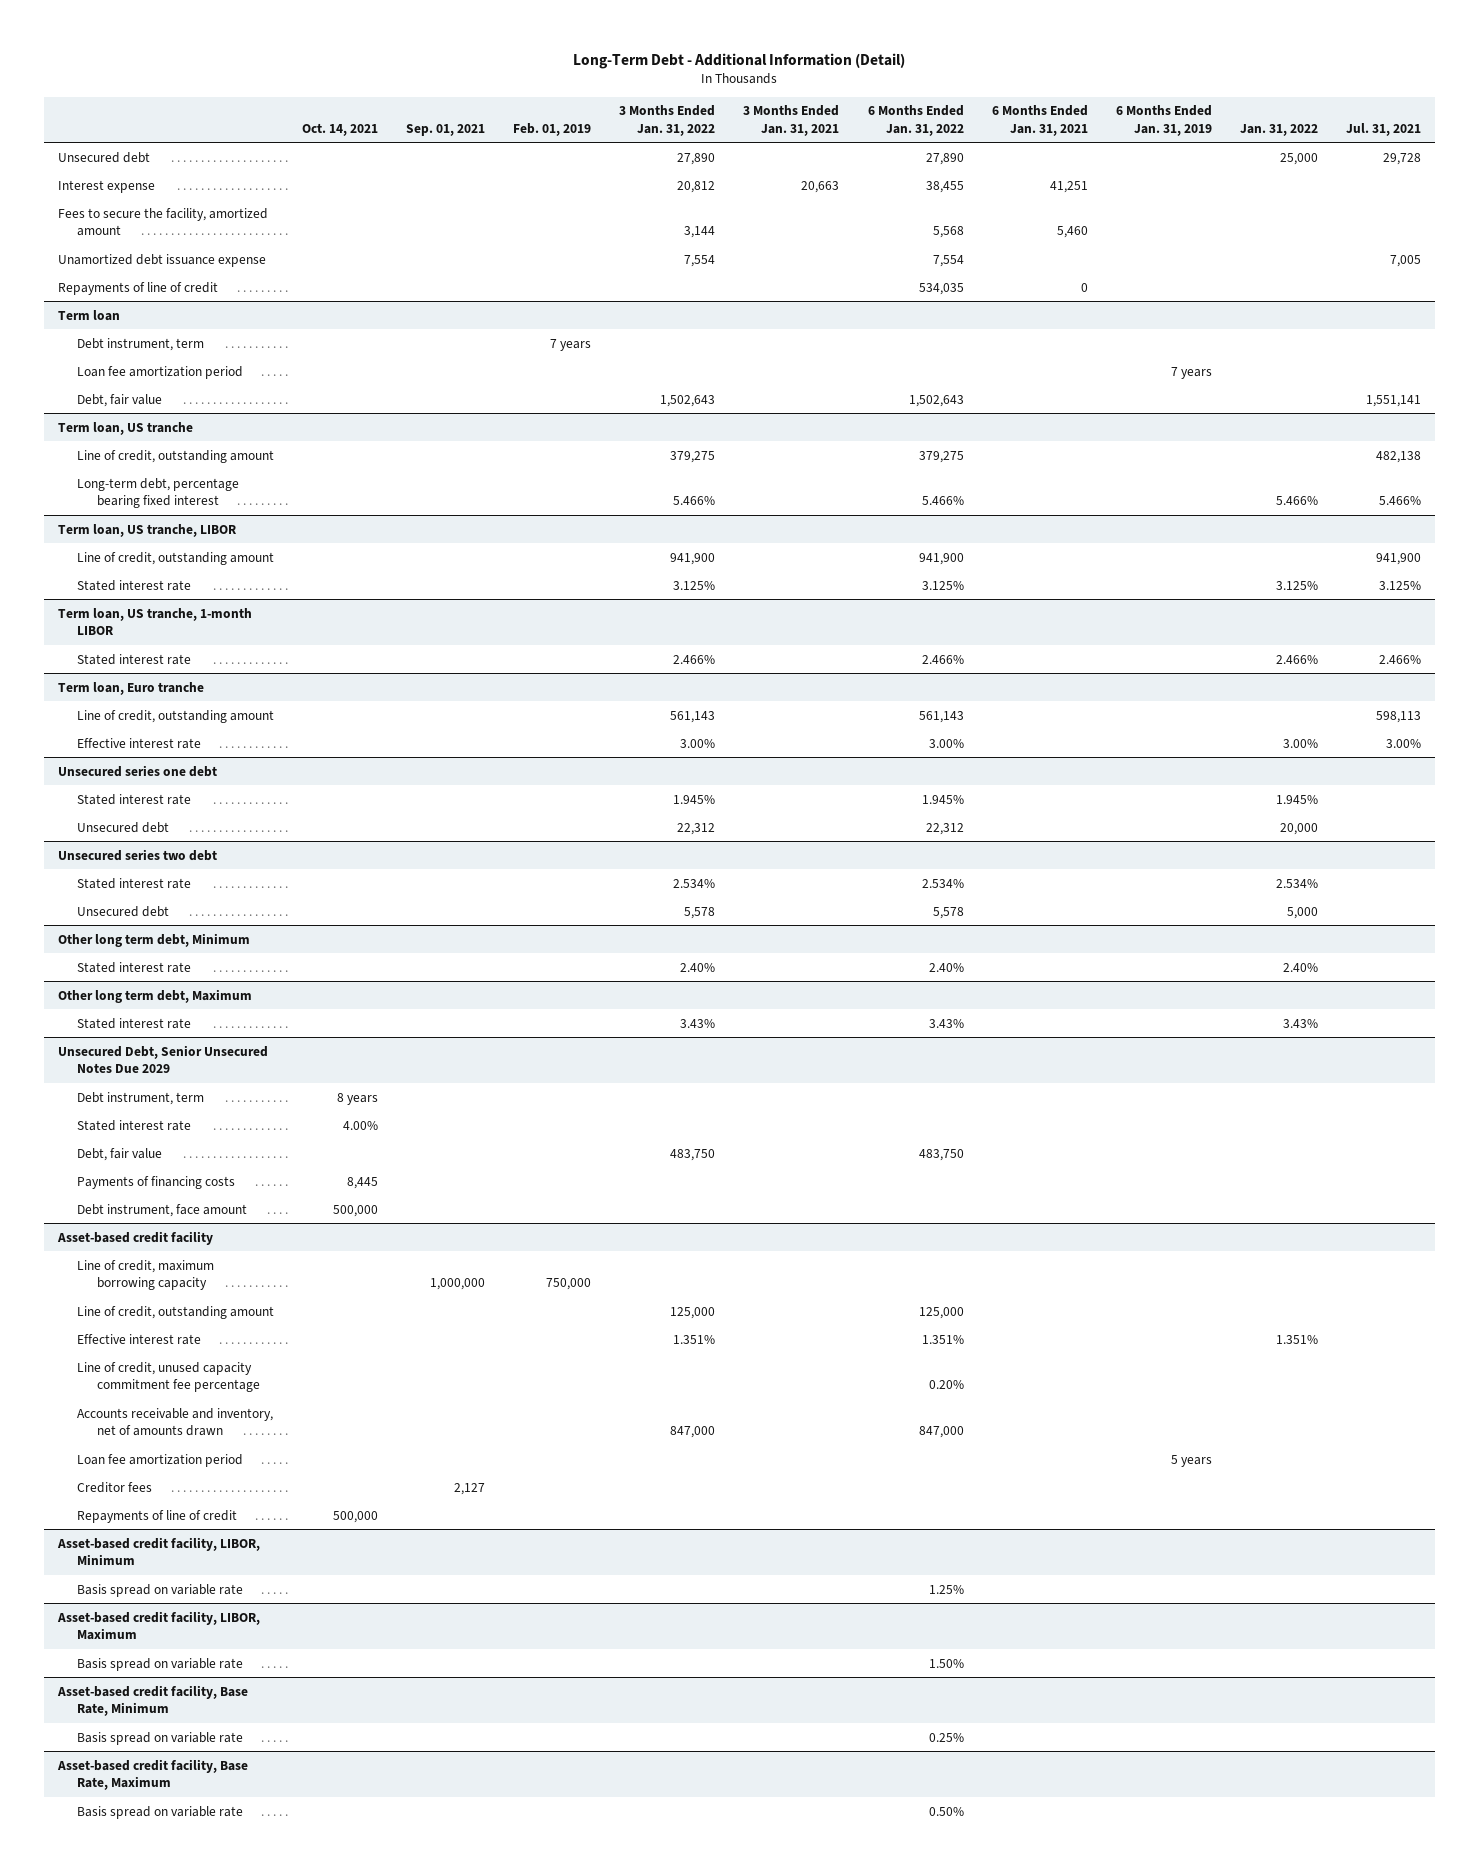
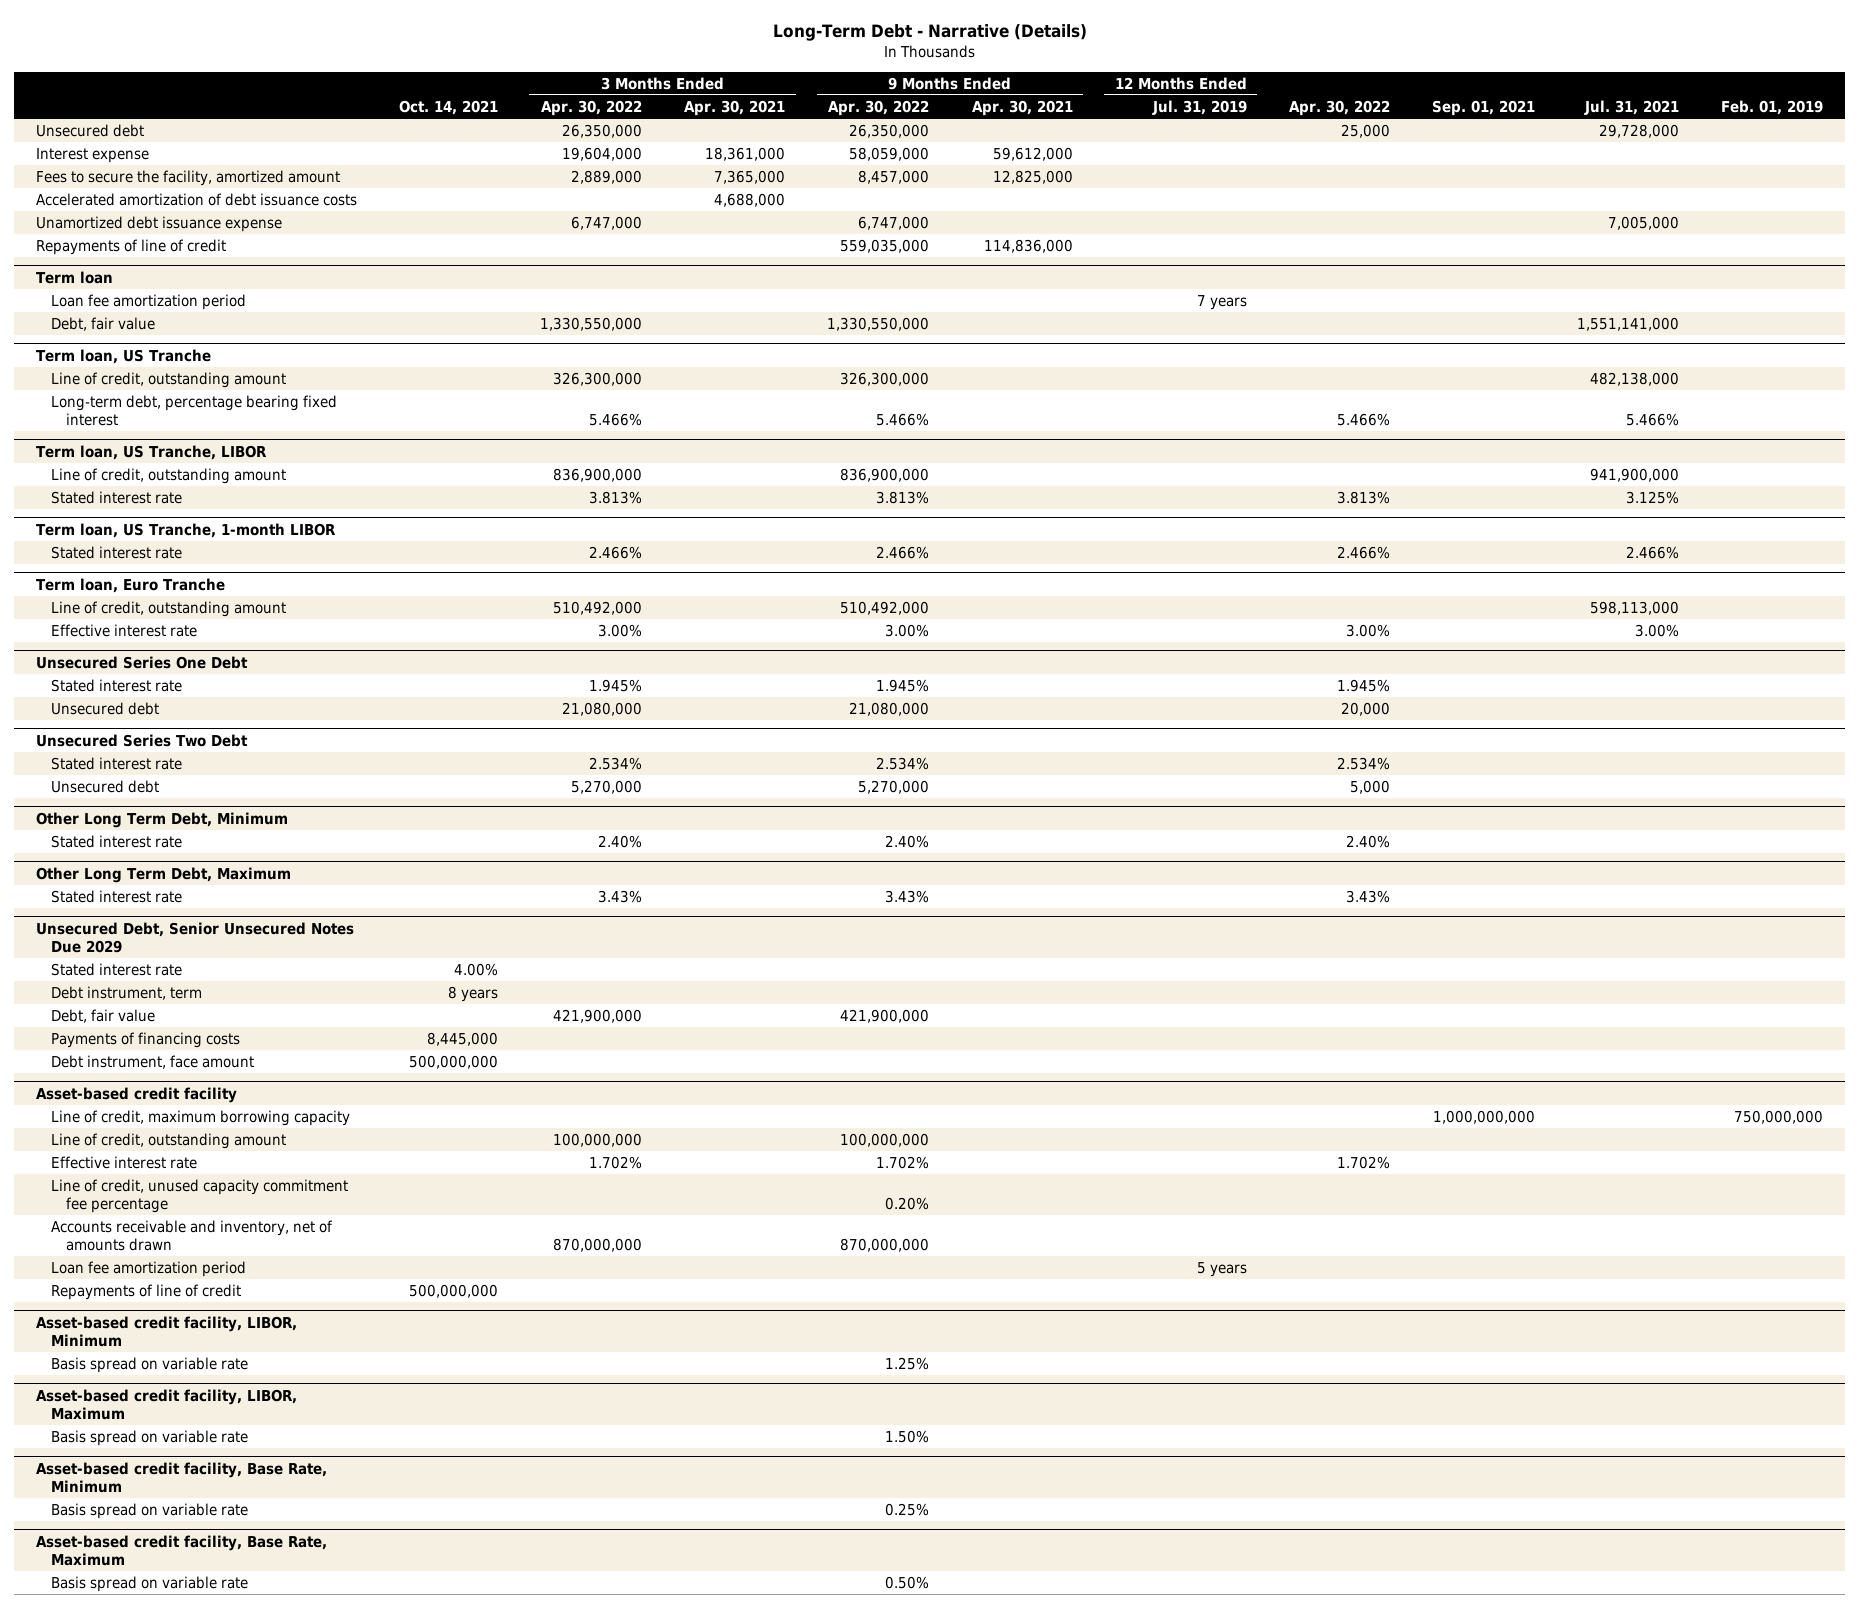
- Long-Term Debt - Additional Information (Detail)
+ Long-Term Debt - Narrative (Details)
- | Oct. 14, 2021 | Sep. 01, 2021 | Feb. 01, 2019 | 3 Months Ended Jan. 31, 2022 | 3 Months Ended Jan. 31, 2021 | 6 Months Ended Jan. 31, 2022 | 6 Months Ended Jan. 31, 2021 | 6 Months Ended Jan. 31, 2019 | Jan. 31, 2022 | Jul. 31, 2021
+ | Oct. 14, 2021 | 3 Months Ended Apr. 30, 2022 | 3 Months Ended Apr. 30, 2021 | 9 Months Ended Apr. 30, 2022 | 9 Months Ended Apr. 30, 2021 | 12 Months Ended Jul. 31, 2019 | Apr. 30, 2022 | Sep. 01, 2021 | Jul. 31, 2021 | Feb. 01, 2019
- Unsecured debt | | | | 27,890 | | 27,890 | | | 25,000 | 29,728
+ Unsecured debt | | 26,350,000 | | 26,350,000 | | | 25,000 | | 29,728,000 |
- Unamortized debt issuance expense | | | | 7,554 | | 7,554 | | | | 7,005
+ Accelerated amortization of debt issuance costs | | | 4,688,000 | | | | | | |
+ Unamortized debt issuance expense | | 6,747,000 | | 6,747,000 | | | | | 7,005,000 |
@ Term loan
- Debt instrument, term | | | 7 years | | | | | | |
- Debt, fair value | | | | 1,502,643 | | 1,502,643 | | | | 1,551,141
- Term loan, US tranche
- Line of credit, outstanding amount | | | | 379,275 | | 379,275 | | | | 482,138
@ Term loan
+ Debt, fair value | | 1,330,550,000 | | 1,330,550,000 | | | | | 1,551,141,000 |
+ Term loan, US Tranche
+ Line of credit, outstanding amount | | 326,300,000 | | 326,300,000 | | | | | 482,138,000 |
- Term loan, US tranche, LIBOR
- Line of credit, outstanding amount | | | | 941,900 | | 941,900 | | | | 941,900
+ Term loan, US Tranche, LIBOR
+ Line of credit, outstanding amount | | 836,900,000 | | 836,900,000 | | | | | 941,900,000 |
- Term loan, US tranche, 1-month LIBOR
+ Term loan, US Tranche, 1-month LIBOR
- Term loan, Euro tranche
- Line of credit, outstanding amount | | | | 561,143 | | 561,143 | | | | 598,113
+ Term loan, Euro Tranche
+ Line of credit, outstanding amount | | 510,492,000 | | 510,492,000 | | | | | 598,113,000 |
- Unsecured series one debt
+ Unsecured Series One Debt
- Unsecured series two debt
+ Unsecured Series Two Debt
- Other long term debt, Minimum
+ Other Long Term Debt, Minimum
- Other long term debt, Maximum
+ Other Long Term Debt, Maximum
@ Unsecured Debt, Senior Unsecured Notes Due 2029
moved down: Debt instrument, term | 8 years | | | | | | | | |
- Payments of financing costs | 8,445 | | | | | | | | |
- Debt instrument, face amount | 500,000 | | | | | | | | |
+ Payments of financing costs | 8,445,000 | | | | | | | | |
+ Debt instrument, face amount | 500,000,000 | | | | | | | | |
@ Asset-based credit facility
- Line of credit, maximum borrowing capacity | | 1,000,000 | 750,000 | | | | | | |
+ Line of credit, maximum borrowing capacity | | | | | | | | 1,000,000,000 | | 750,000,000
- Creditor fees | | 2,127 | | | | | | | |
- Repayments of line of credit | 500,000 | | | | | | | | |
+ Repayments of line of credit | 500,000,000 | | | | | | | | |

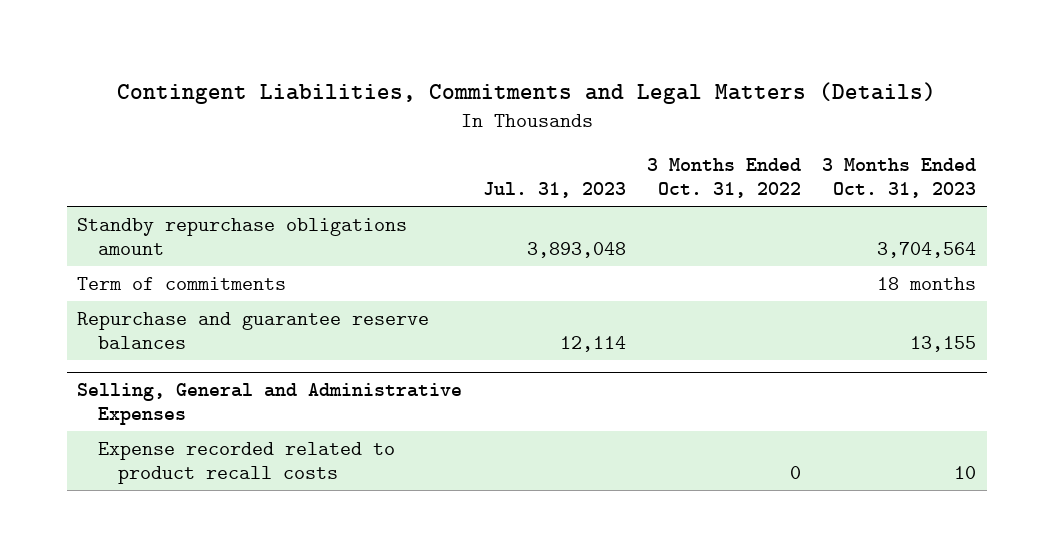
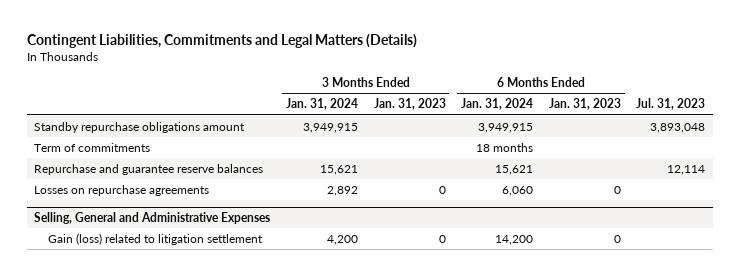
- | Jul. 31, 2023 | 3 Months Ended Oct. 31, 2022 | 3 Months Ended Oct. 31, 2023
+ | 3 Months Ended Jan. 31, 2024 | 3 Months Ended Jan. 31, 2023 | 6 Months Ended Jan. 31, 2024 | 6 Months Ended Jan. 31, 2023 | Jul. 31, 2023
+ Losses on repurchase agreements | 2,892 | 0 | 6,060 | 0 |
@ Selling, General and Administrative Expenses
- Expense recorded related to product recall costs | | 0 | 10
+ Gain (loss) related to litigation settlement | 4,200 | 0 | 14,200 | 0 |

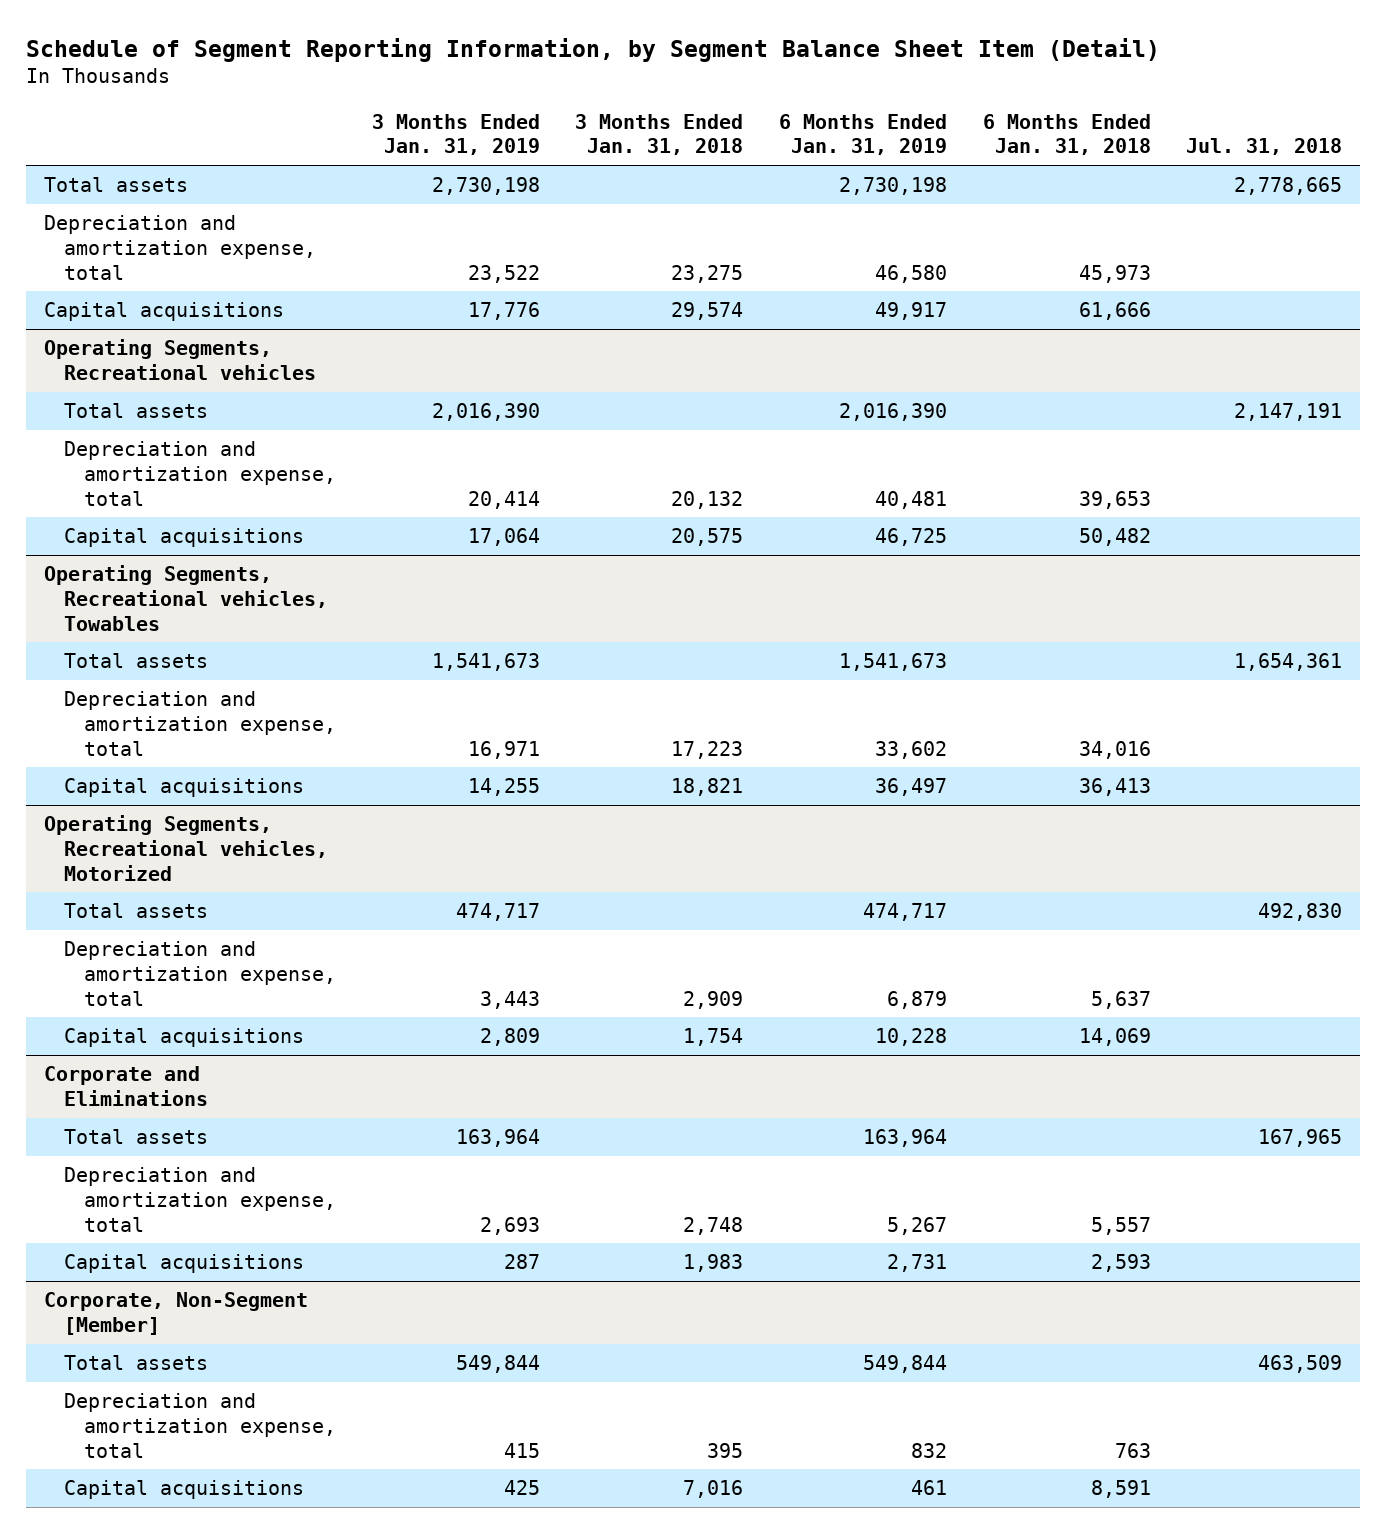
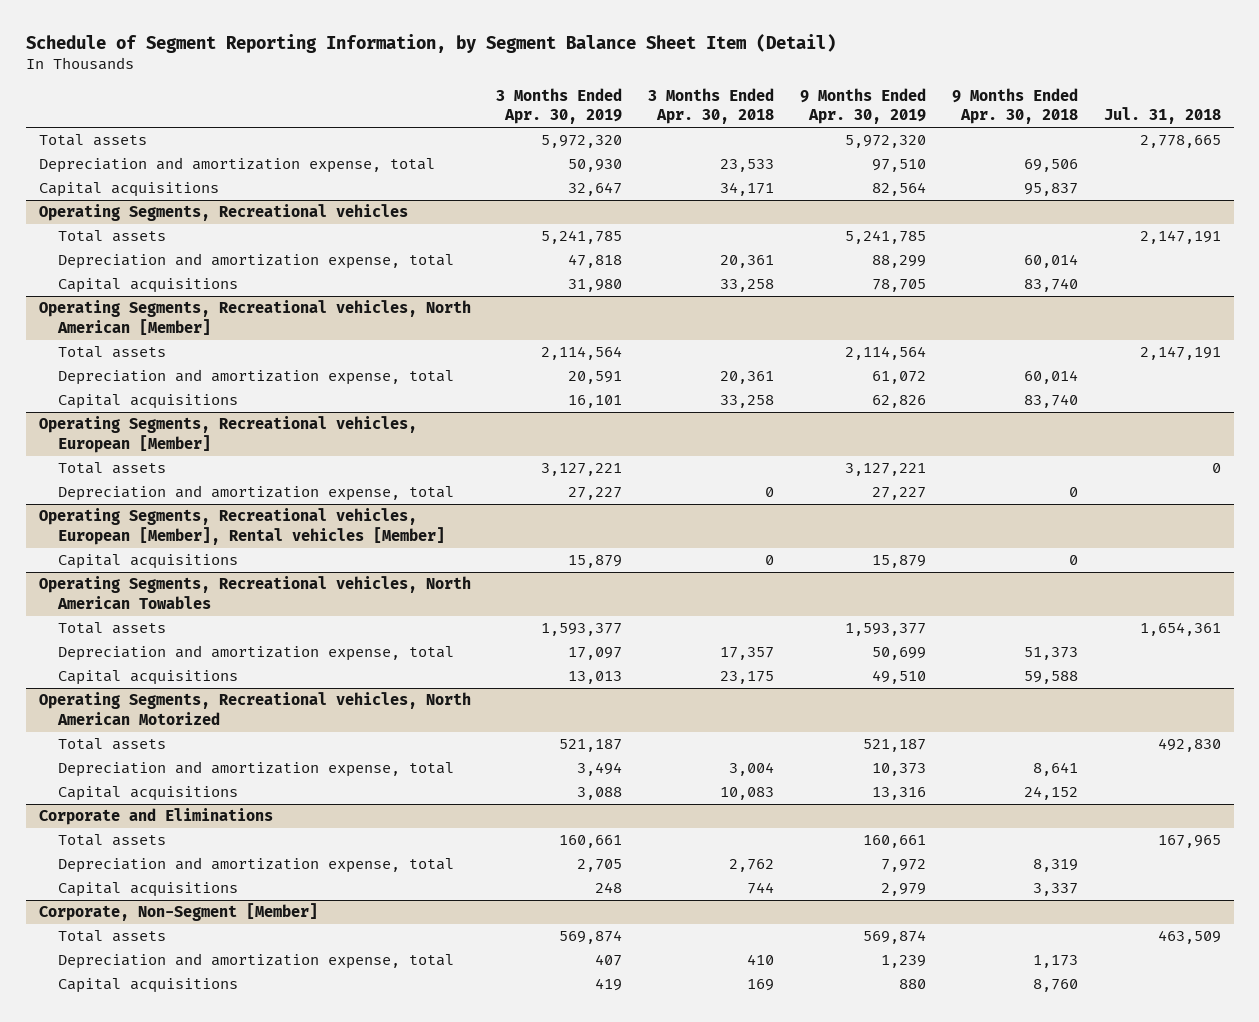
- | 3 Months Ended Jan. 31, 2019 | 3 Months Ended Jan. 31, 2018 | 6 Months Ended Jan. 31, 2019 | 6 Months Ended Jan. 31, 2018 | Jul. 31, 2018
+ | 3 Months Ended Apr. 30, 2019 | 3 Months Ended Apr. 30, 2018 | 9 Months Ended Apr. 30, 2019 | 9 Months Ended Apr. 30, 2018 | Jul. 31, 2018
- Operating Segments, Recreational vehicles, Towables
+ Operating Segments, Recreational vehicles, North American [Member]
+ Total assets | 2,114,564 | | 2,114,564 | | 2,147,191
+ Depreciation and amortization expense, total | 20,591 | 20,361 | 61,072 | 60,014 |
+ Capital acquisitions | 16,101 | 33,258 | 62,826 | 83,740 |
+ Operating Segments, Recreational vehicles, European [Member]
+ Total assets | 3,127,221 | | 3,127,221 | | 0
+ Depreciation and amortization expense, total | 27,227 | 0 | 27,227 | 0 |
+ Operating Segments, Recreational vehicles, European [Member], Rental vehicles [Member]
+ Capital acquisitions | 15,879 | 0 | 15,879 | 0 |
+ Operating Segments, Recreational vehicles, North American Towables
- Operating Segments, Recreational vehicles, Motorized
+ Operating Segments, Recreational vehicles, North American Motorized

